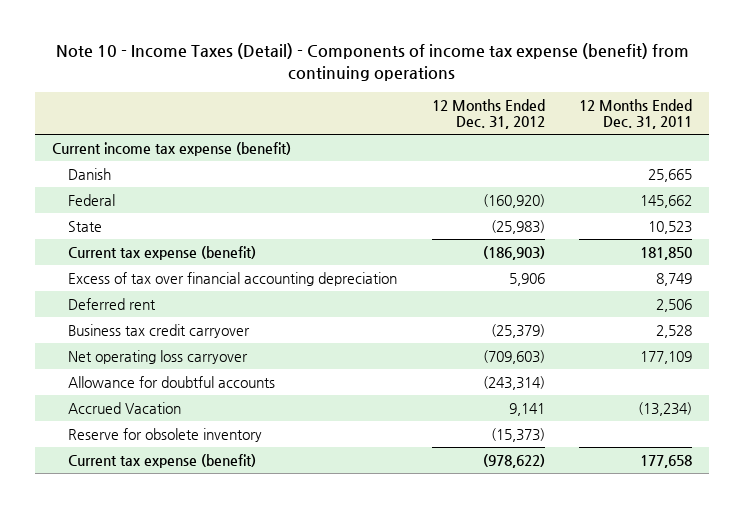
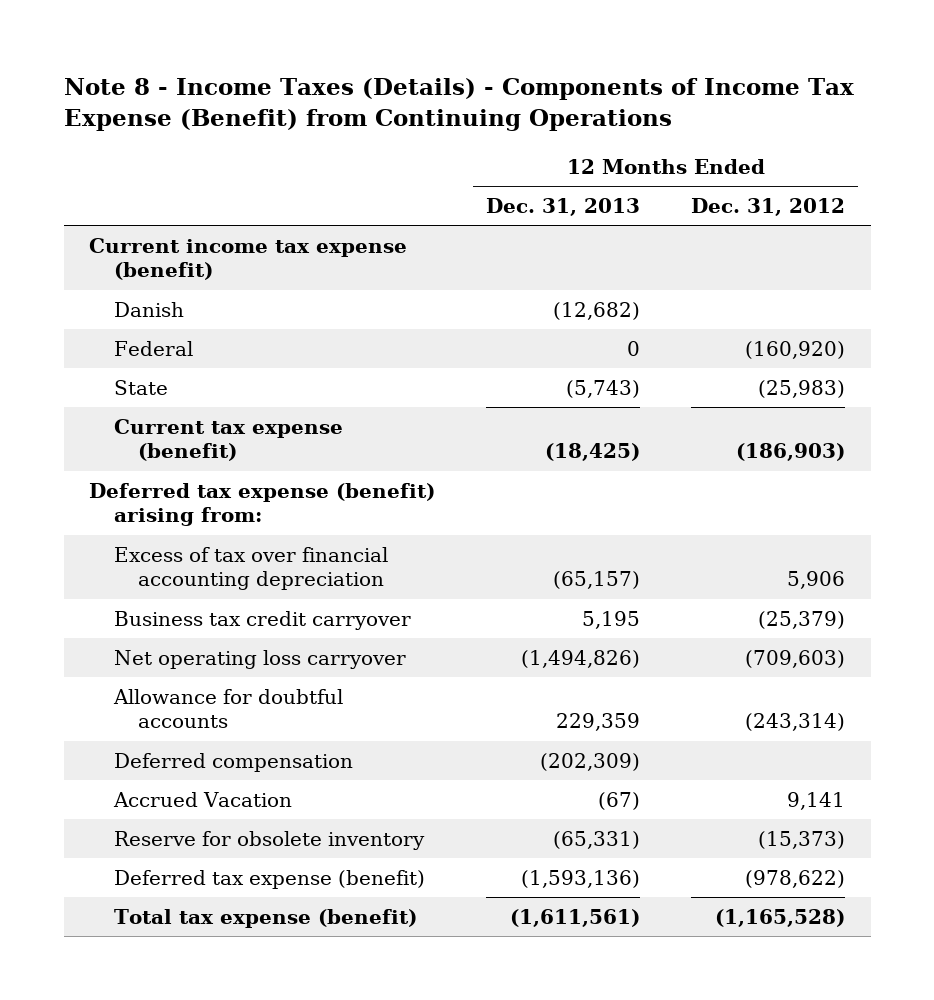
- Note 10 - Income Taxes (Detail) - Components of income tax expense (benefit) from continuing operations
+ Note 8 - Income Taxes (Details) - Components of Income Tax Expense (Benefit) from Continuing Operations
- | 12 Months Ended Dec. 31, 2012 | 12 Months Ended Dec. 31, 2011
+ | 12 Months Ended Dec. 31, 2013 | 12 Months Ended Dec. 31, 2012
+ Deferred tax expense (benefit) arising from:
- Deferred rent | | 2,506
+ Deferred compensation | (202,309) |
- Current tax expense (benefit) | (978,622) | 177,658
+ Deferred tax expense (benefit) | (1,593,136) | (978,622)
+ Total tax expense (benefit) | (1,611,561) | (1,165,528)

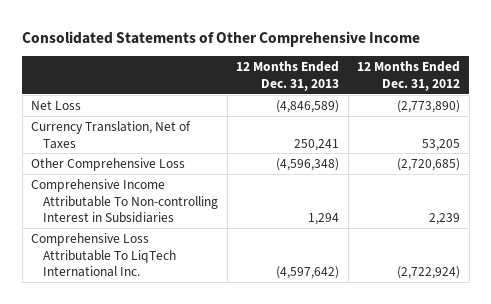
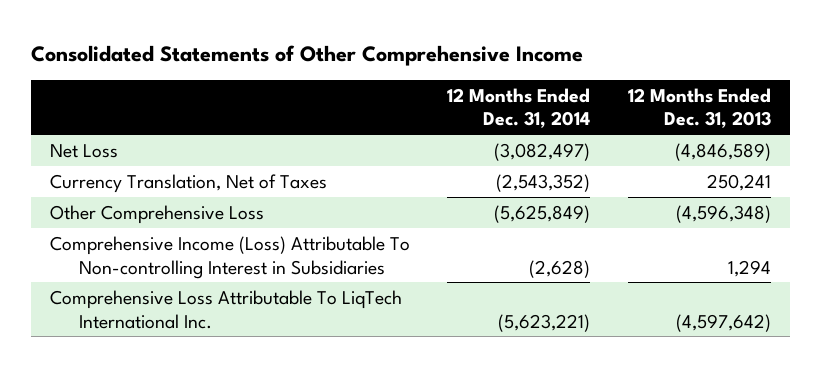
- | 12 Months Ended Dec. 31, 2013 | 12 Months Ended Dec. 31, 2012
+ | 12 Months Ended Dec. 31, 2014 | 12 Months Ended Dec. 31, 2013
- Comprehensive Income Attributable To Non-controlling Interest in Subsidiaries | 1,294 | 2,239
+ Comprehensive Income (Loss) Attributable To Non-controlling Interest in Subsidiaries | (2,628) | 1,294

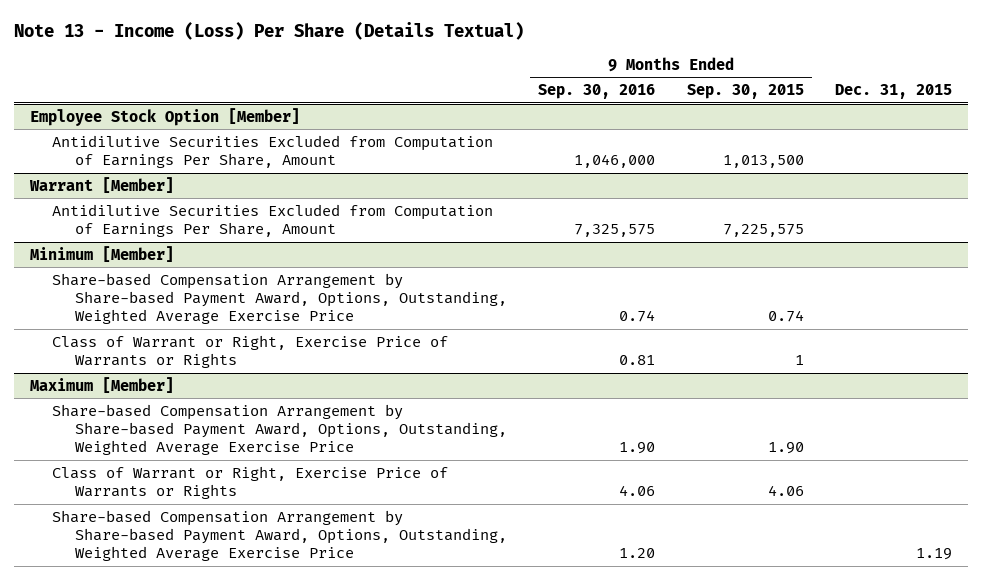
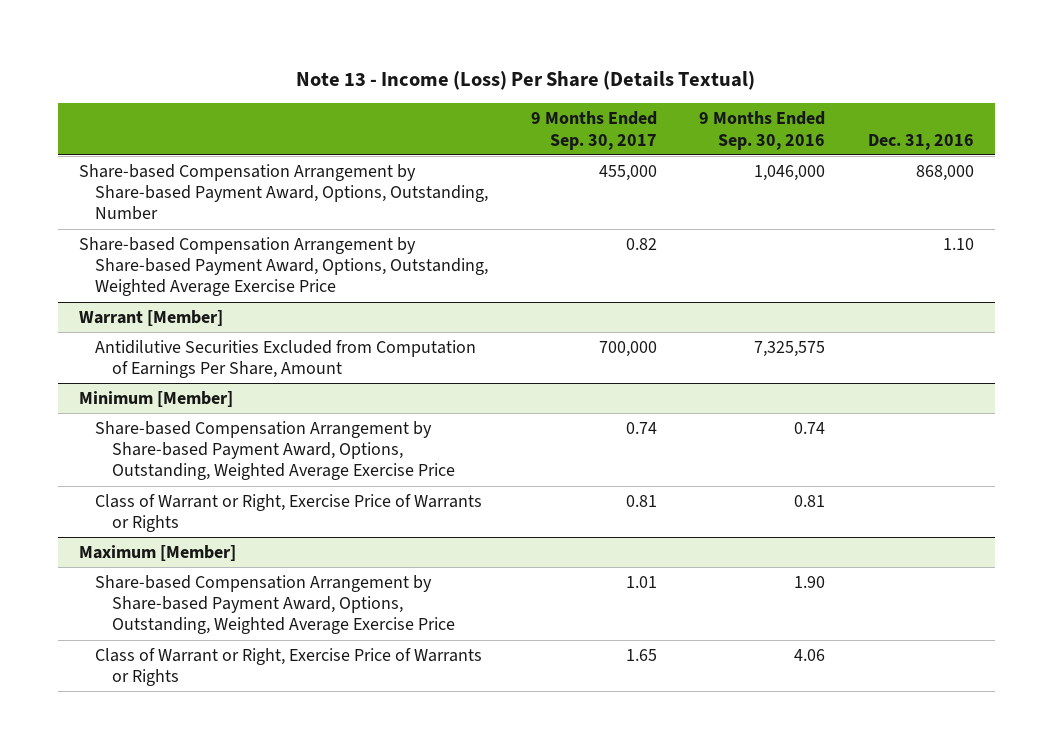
- | 9 Months Ended Sep. 30, 2016 | 9 Months Ended Sep. 30, 2015 | Dec. 31, 2015
+ | 9 Months Ended Sep. 30, 2017 | 9 Months Ended Sep. 30, 2016 | Dec. 31, 2016
- Employee Stock Option [Member]
- Antidilutive Securities Excluded from Computation of Earnings Per Share, Amount | 1,046,000 | 1,013,500 |
+ Share-based Compensation Arrangement by Share-based Payment Award, Options, Outstanding, Number | 455,000 | 1,046,000 | 868,000
+ Share-based Compensation Arrangement by Share-based Payment Award, Options, Outstanding, Weighted Average Exercise Price | 0.82 | | 1.10
@ Maximum [Member]
- Share-based Compensation Arrangement by Share-based Payment Award, Options, Outstanding, Weighted Average Exercise Price | 1.20 | | 1.19

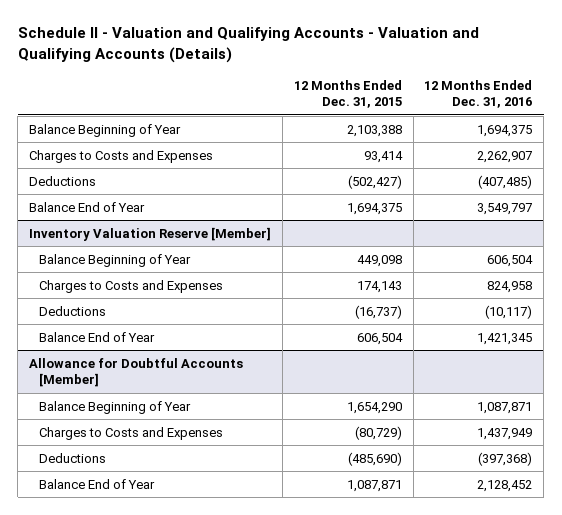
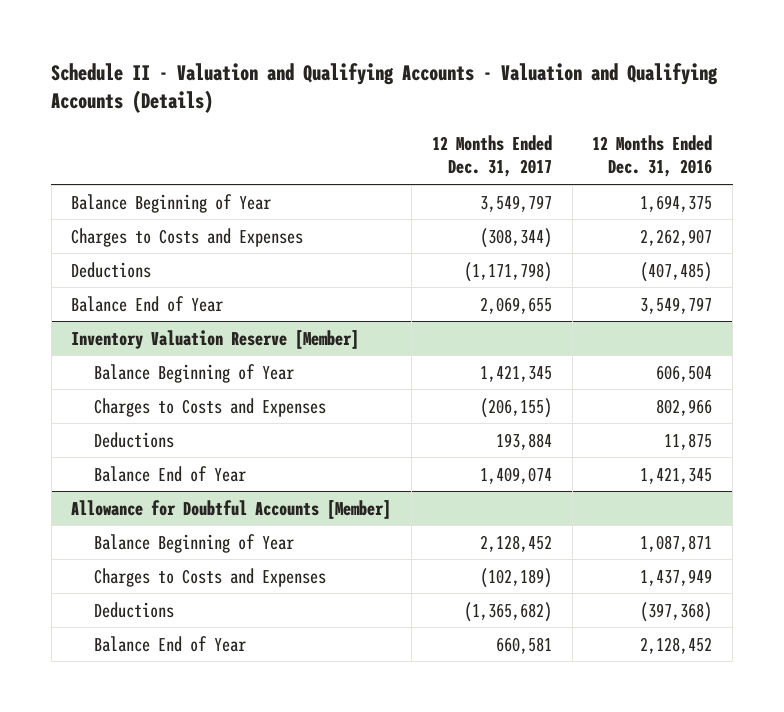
- | 12 Months Ended Dec. 31, 2015 | 12 Months Ended Dec. 31, 2016
+ | 12 Months Ended Dec. 31, 2017 | 12 Months Ended Dec. 31, 2016
@ Inventory Valuation Reserve [Member]
- Charges to Costs and Expenses | 174,143 | 824,958
- Deductions | (16,737) | (10,117)
+ Charges to Costs and Expenses | (206,155) | 802,966
+ Deductions | 193,884 | 11,875

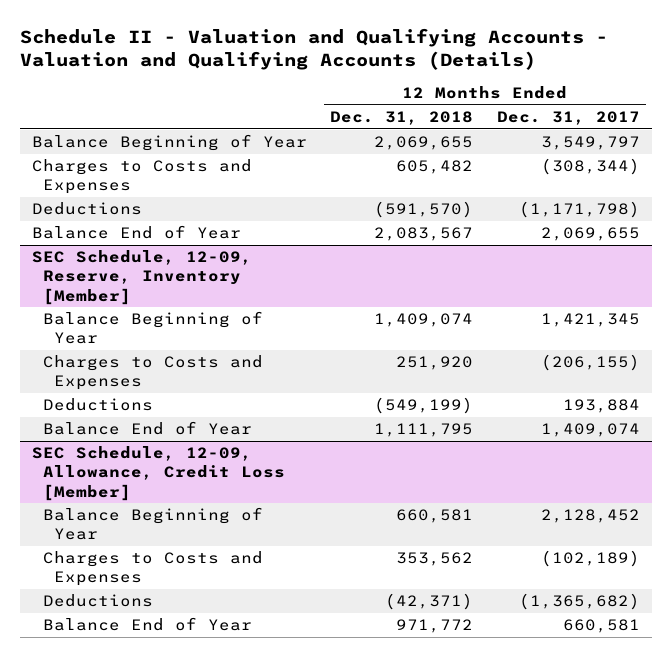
- | 12 Months Ended Dec. 31, 2017 | 12 Months Ended Dec. 31, 2016
+ | 12 Months Ended Dec. 31, 2018 | 12 Months Ended Dec. 31, 2017
- Inventory Valuation Reserve [Member]
+ SEC Schedule, 12-09, Reserve, Inventory [Member]
- Allowance for Doubtful Accounts [Member]
+ SEC Schedule, 12-09, Allowance, Credit Loss [Member]

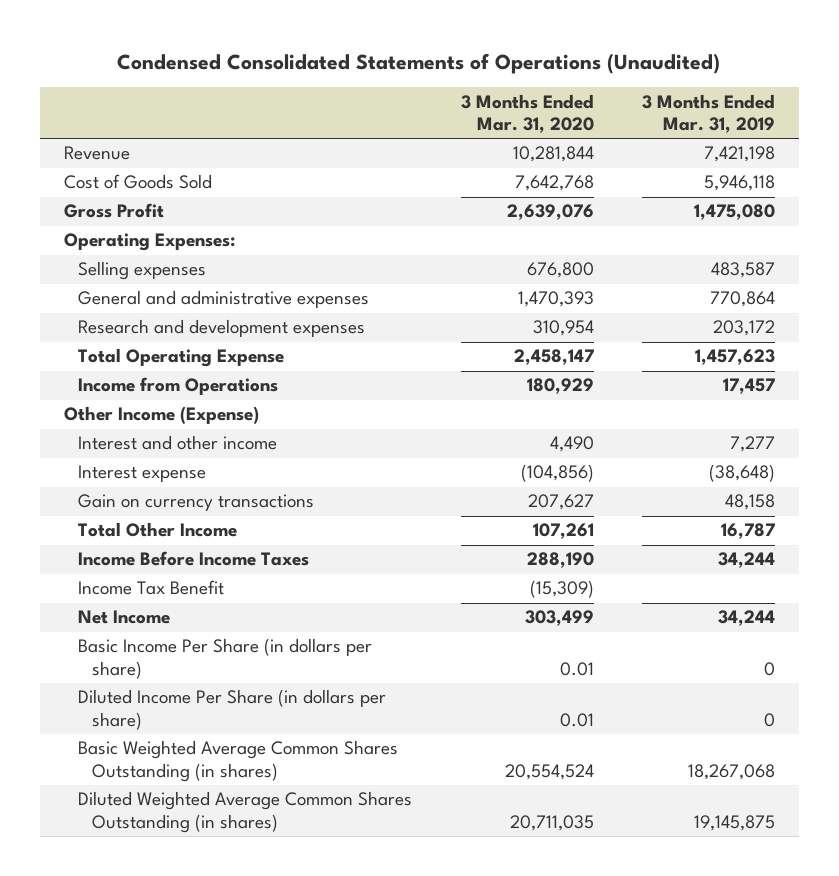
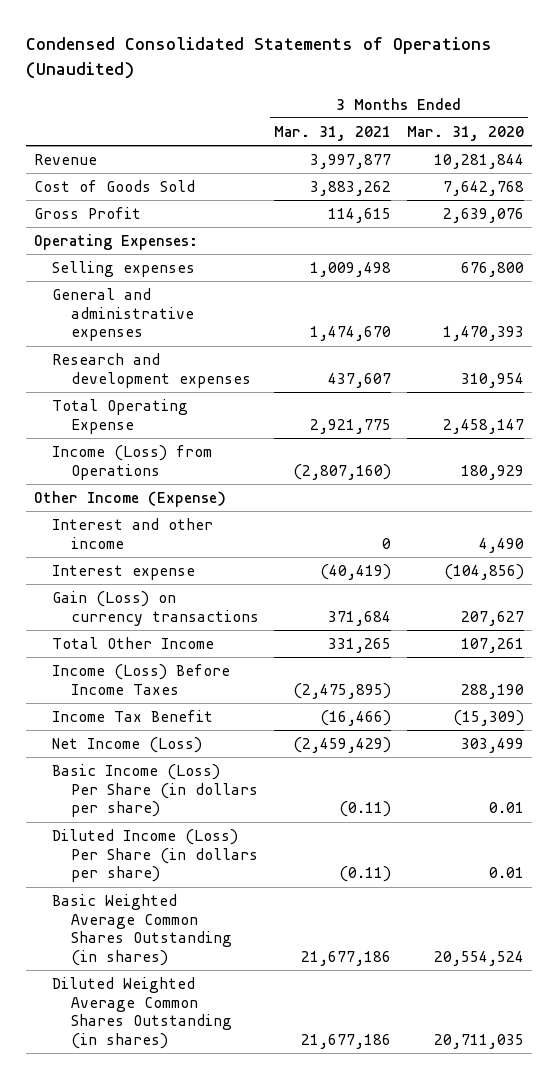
- | 3 Months Ended Mar. 31, 2020 | 3 Months Ended Mar. 31, 2019
+ | 3 Months Ended Mar. 31, 2021 | 3 Months Ended Mar. 31, 2020
- Income from Operations | 180,929 | 17,457
+ Income (Loss) from Operations | (2,807,160) | 180,929
- Gain on currency transactions | 207,627 | 48,158
+ Gain (Loss) on currency transactions | 371,684 | 207,627
- Income Before Income Taxes | 288,190 | 34,244
+ Income (Loss) Before Income Taxes | (2,475,895) | 288,190
- Net Income | 303,499 | 34,244
- Basic Income Per Share (in dollars per share) | 0.01 | 0
- Diluted Income Per Share (in dollars per share) | 0.01 | 0
+ Net Income (Loss) | (2,459,429) | 303,499
+ Basic Income (Loss) Per Share (in dollars per share) | (0.11) | 0.01
+ Diluted Income (Loss) Per Share (in dollars per share) | (0.11) | 0.01

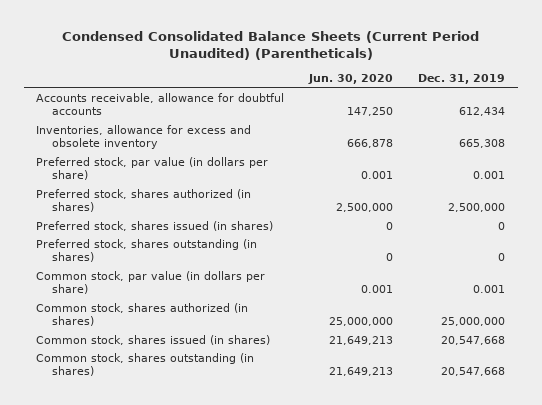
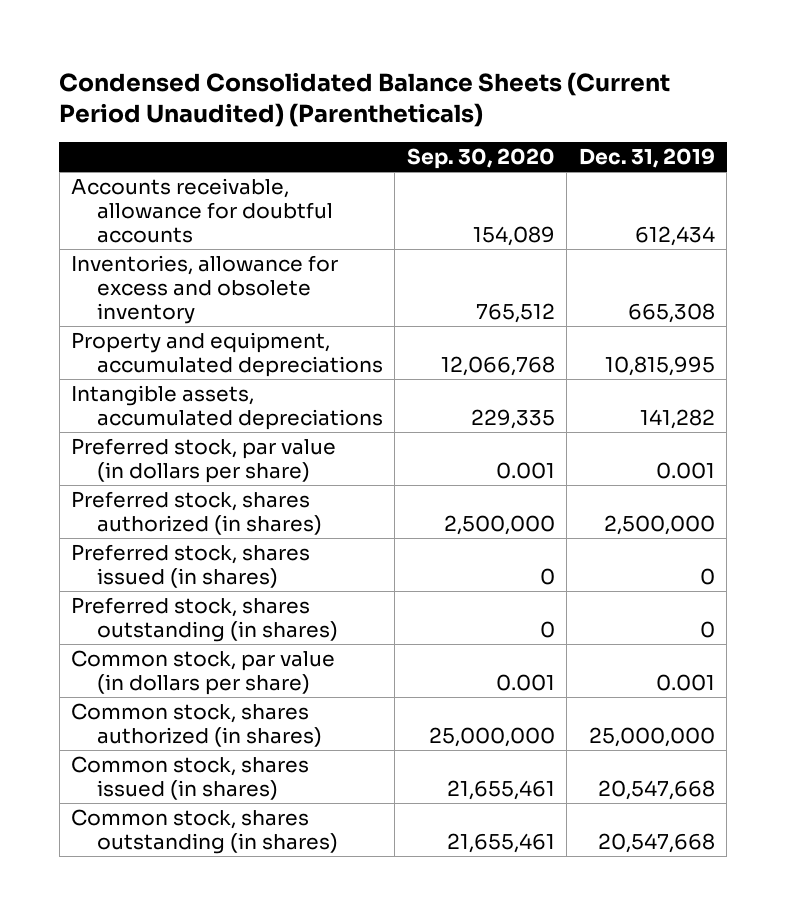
- | Jun. 30, 2020 | Dec. 31, 2019
+ | Sep. 30, 2020 | Dec. 31, 2019
+ Property and equipment, accumulated depreciations | 12,066,768 | 10,815,995
+ Intangible assets, accumulated depreciations | 229,335 | 141,282

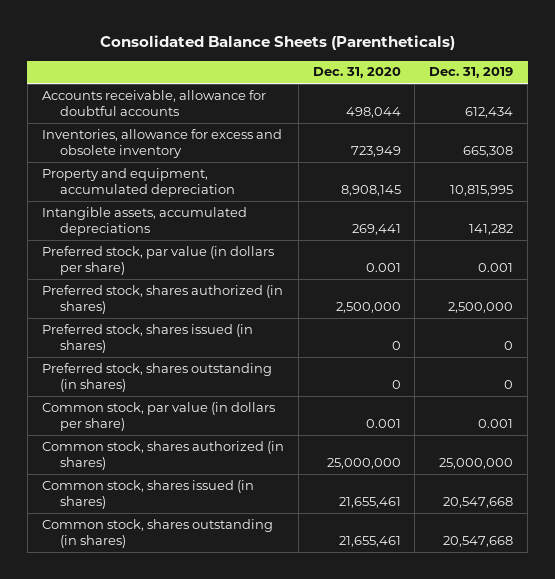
- Condensed Consolidated Balance Sheets (Current Period Unaudited) (Parentheticals)
+ Consolidated Balance Sheets (Parentheticals)
- | Sep. 30, 2020 | Dec. 31, 2019
+ | Dec. 31, 2020 | Dec. 31, 2019
- Property and equipment, accumulated depreciations | 12,066,768 | 10,815,995
+ Property and equipment, accumulated depreciation | 8,908,145 | 10,815,995

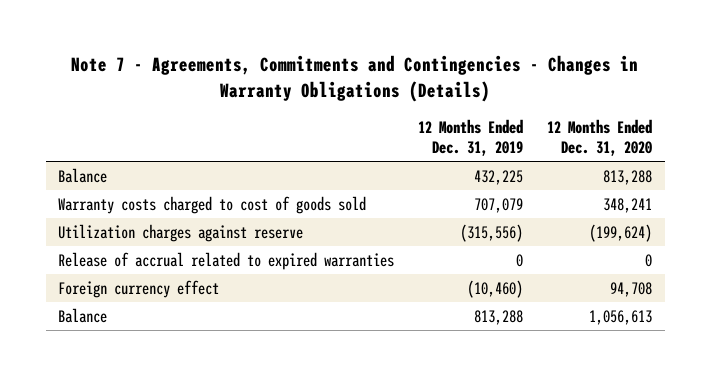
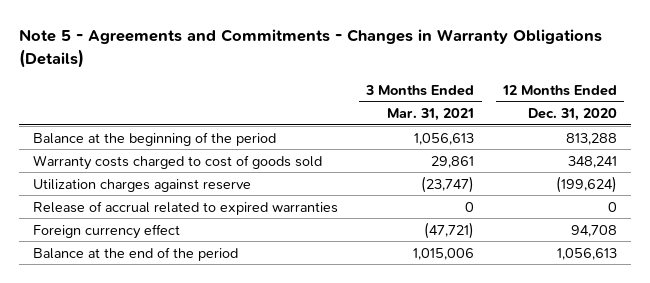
- Note 7 - Agreements, Commitments and Contingencies - Changes in Warranty Obligations (Details)
+ Note 5 - Agreements and Commitments - Changes in Warranty Obligations (Details)
- | 12 Months Ended Dec. 31, 2019 | 12 Months Ended Dec. 31, 2020
+ | 3 Months Ended Mar. 31, 2021 | 12 Months Ended Dec. 31, 2020
- Balance | 432,225 | 813,288
+ Balance at the beginning of the period | 1,056,613 | 813,288
- Balance | 813,288 | 1,056,613
+ Balance at the end of the period | 1,015,006 | 1,056,613

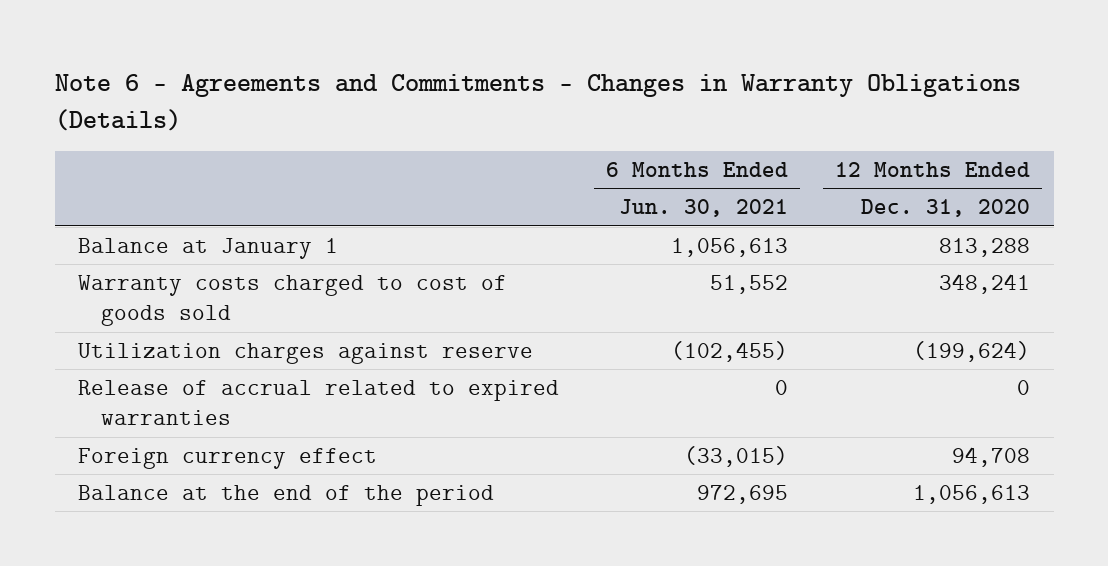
- Note 5 - Agreements and Commitments - Changes in Warranty Obligations (Details)
+ Note 6 - Agreements and Commitments - Changes in Warranty Obligations (Details)
- | 3 Months Ended Mar. 31, 2021 | 12 Months Ended Dec. 31, 2020
+ | 6 Months Ended Jun. 30, 2021 | 12 Months Ended Dec. 31, 2020
- Balance at the beginning of the period | 1,056,613 | 813,288
+ Balance at January 1 | 1,056,613 | 813,288

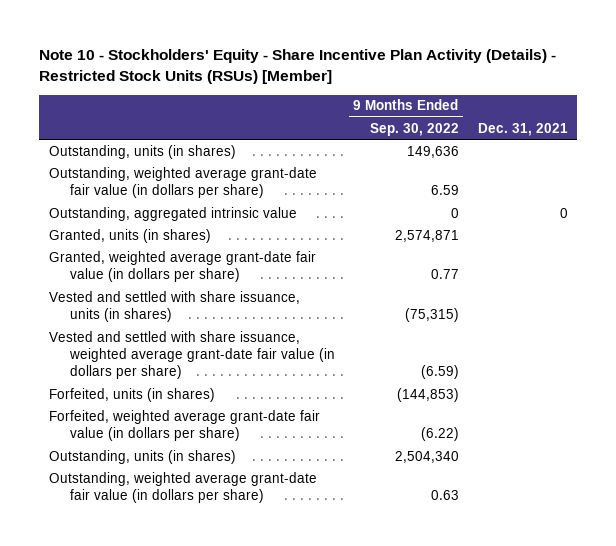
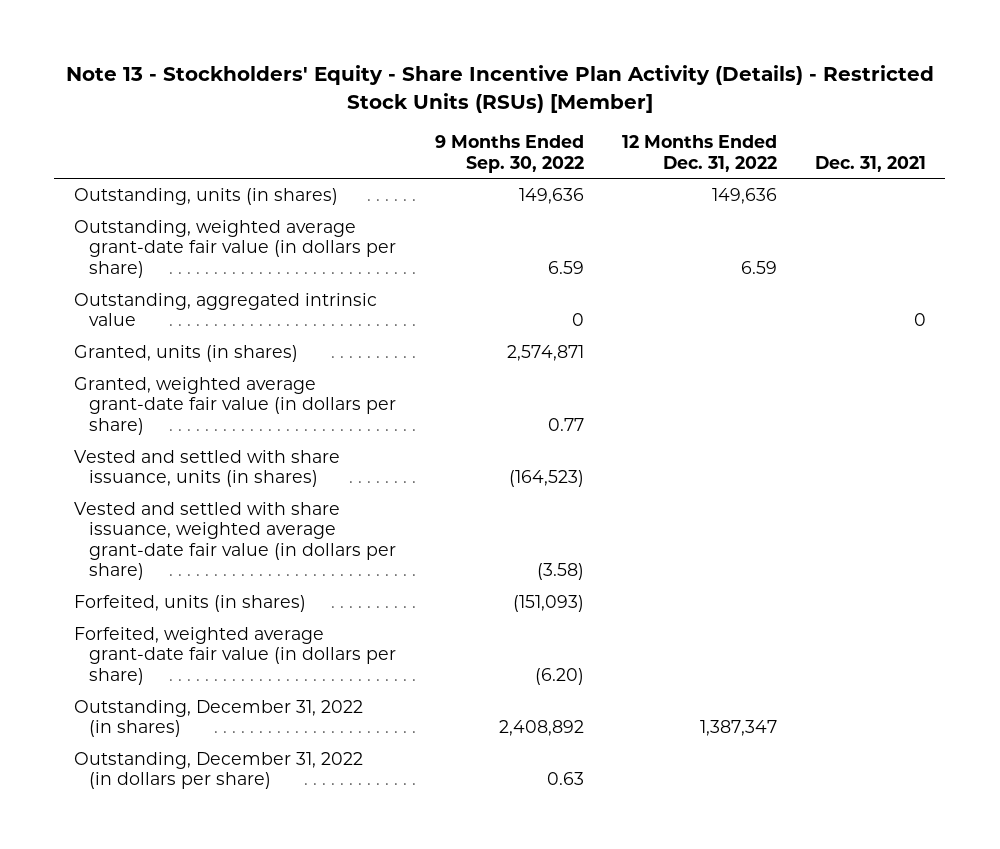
- Note 10 - Stockholders' Equity - Share Incentive Plan Activity (Details) - Restricted Stock Units (RSUs) [Member]
+ Note 13 - Stockholders' Equity - Share Incentive Plan Activity (Details) - Restricted Stock Units (RSUs) [Member]
- | 9 Months Ended Sep. 30, 2022 | Dec. 31, 2021
+ | 9 Months Ended Sep. 30, 2022 | 12 Months Ended Dec. 31, 2022 | Dec. 31, 2021
- Vested and settled with share issuance, units (in shares) | (75,315) |
- Vested and settled with share issuance, weighted average grant-date fair value (in dollars per share) | (6.59) |
- Forfeited, units (in shares) | (144,853) |
- Forfeited, weighted average grant-date fair value (in dollars per share) | (6.22) |
- Outstanding, units (in shares) | 2,504,340 |
- Outstanding, weighted average grant-date fair value (in dollars per share) | 0.63 |
+ Vested and settled with share issuance, units (in shares) | (164,523) | |
+ Vested and settled with share issuance, weighted average grant-date fair value (in dollars per share) | (3.58) | |
+ Forfeited, units (in shares) | (151,093) | |
+ Forfeited, weighted average grant-date fair value (in dollars per share) | (6.20) | |
+ Outstanding, December 31, 2022 (in shares) | 2,408,892 | 1,387,347 |
+ Outstanding, December 31, 2022 (in dollars per share) | 0.63 | |

